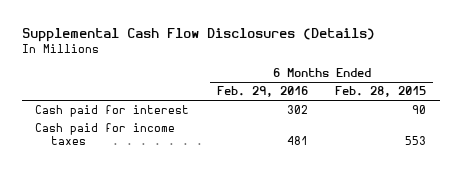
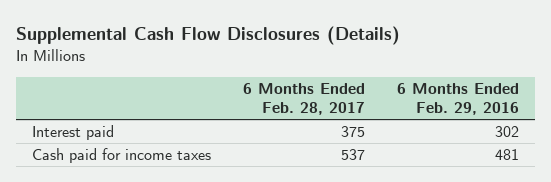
- | 6 Months Ended Feb. 29, 2016 | 6 Months Ended Feb. 28, 2015
+ | 6 Months Ended Feb. 28, 2017 | 6 Months Ended Feb. 29, 2016
- Cash paid for interest | 302 | 90
+ Interest paid | 375 | 302

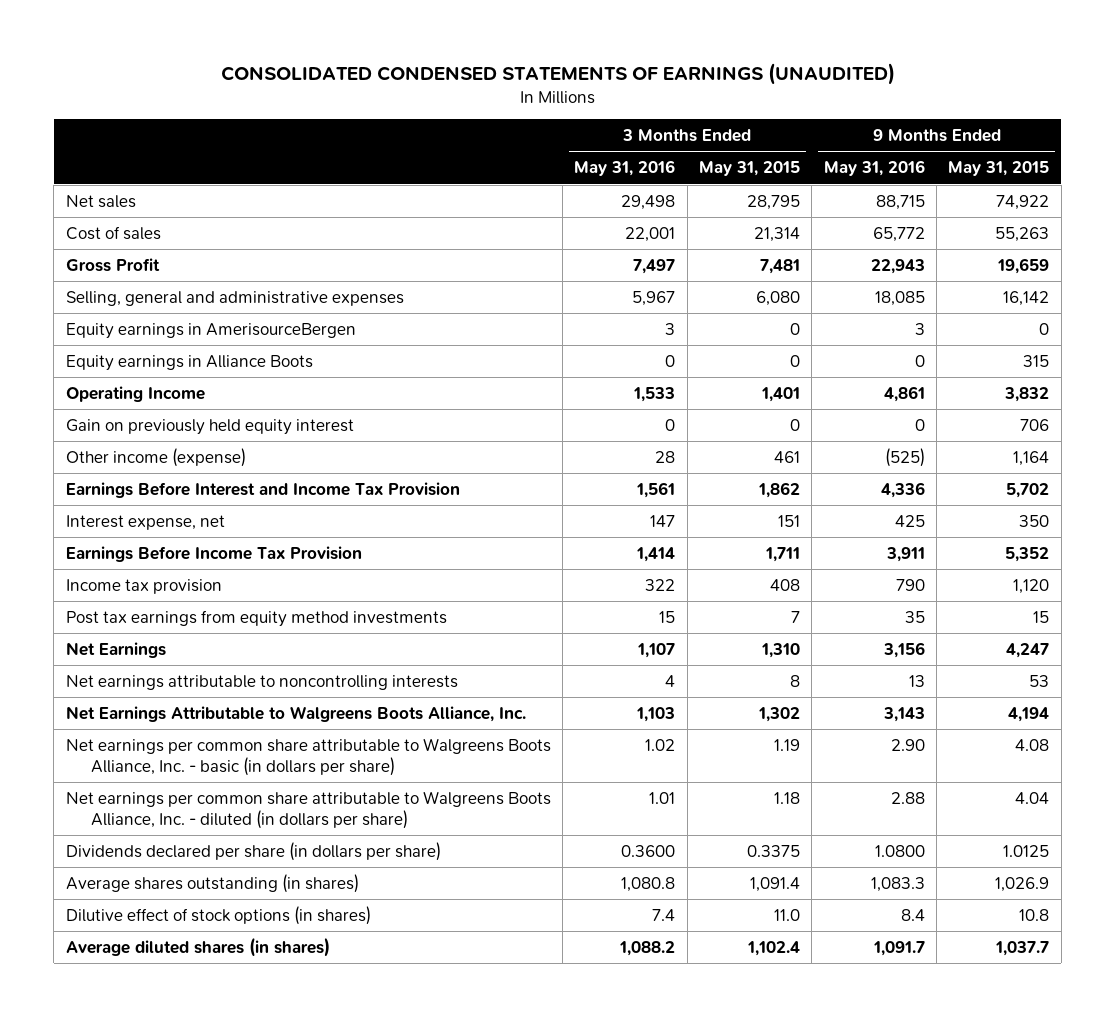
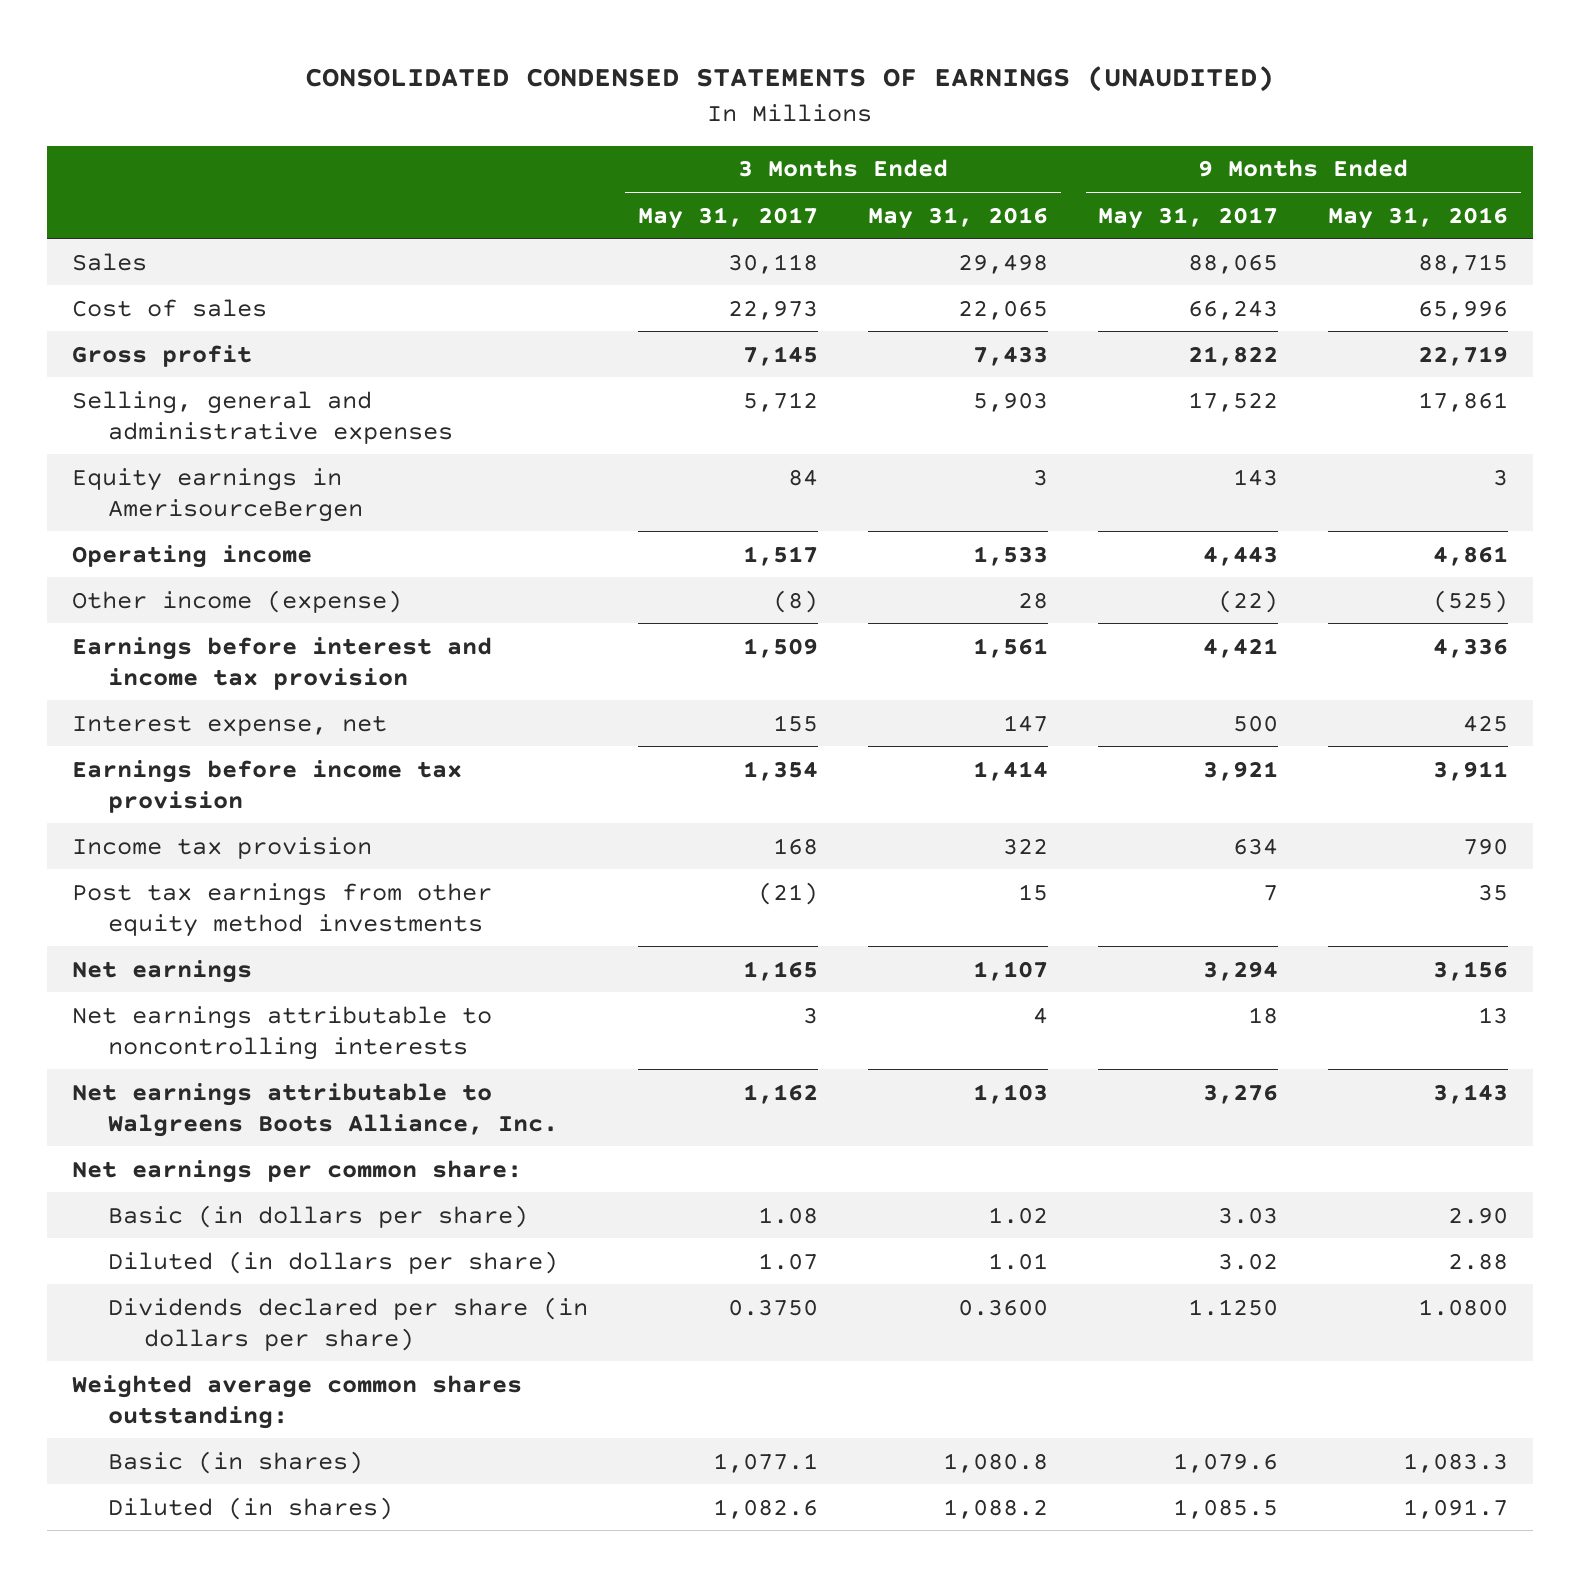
- | 3 Months Ended May 31, 2016 | 3 Months Ended May 31, 2015 | 9 Months Ended May 31, 2016 | 9 Months Ended May 31, 2015
+ | 3 Months Ended May 31, 2017 | 3 Months Ended May 31, 2016 | 9 Months Ended May 31, 2017 | 9 Months Ended May 31, 2016
- Net sales | 29,498 | 28,795 | 88,715 | 74,922
- Cost of sales | 22,001 | 21,314 | 65,772 | 55,263
- Gross Profit | 7,497 | 7,481 | 22,943 | 19,659
- Selling, general and administrative expenses | 5,967 | 6,080 | 18,085 | 16,142
+ Sales | 30,118 | 29,498 | 88,065 | 88,715
+ Cost of sales | 22,973 | 22,065 | 66,243 | 65,996
+ Gross profit | 7,145 | 7,433 | 21,822 | 22,719
+ Selling, general and administrative expenses | 5,712 | 5,903 | 17,522 | 17,861
- Equity earnings in Alliance Boots | 0 | 0 | 0 | 315
- Operating Income | 1,533 | 1,401 | 4,861 | 3,832
- Gain on previously held equity interest | 0 | 0 | 0 | 706
+ Operating income | 1,517 | 1,533 | 4,443 | 4,861
- Earnings Before Interest and Income Tax Provision | 1,561 | 1,862 | 4,336 | 5,702
+ Earnings before interest and income tax provision | 1,509 | 1,561 | 4,421 | 4,336
- Earnings Before Income Tax Provision | 1,414 | 1,711 | 3,911 | 5,352
+ Earnings before income tax provision | 1,354 | 1,414 | 3,921 | 3,911
- Post tax earnings from equity method investments | 15 | 7 | 35 | 15
- Net Earnings | 1,107 | 1,310 | 3,156 | 4,247
+ Post tax earnings from other equity method investments | (21) | 15 | 7 | 35
+ Net earnings | 1,165 | 1,107 | 3,294 | 3,156
- Net Earnings Attributable to Walgreens Boots Alliance, Inc. | 1,103 | 1,302 | 3,143 | 4,194
- Net earnings per common share attributable to Walgreens Boots Alliance, Inc. - basic (in dollars per share) | 1.02 | 1.19 | 2.90 | 4.08
- Net earnings per common share attributable to Walgreens Boots Alliance, Inc. - diluted (in dollars per share) | 1.01 | 1.18 | 2.88 | 4.04
+ Net earnings attributable to Walgreens Boots Alliance, Inc. | 1,162 | 1,103 | 3,276 | 3,143
+ Net earnings per common share:
+ Basic (in dollars per share) | 1.08 | 1.02 | 3.03 | 2.90
+ Diluted (in dollars per share) | 1.07 | 1.01 | 3.02 | 2.88
- Average shares outstanding (in shares) | 1,080.8 | 1,091.4 | 1,083.3 | 1,026.9
- Dilutive effect of stock options (in shares) | 7.4 | 11.0 | 8.4 | 10.8
- Average diluted shares (in shares) | 1,088.2 | 1,102.4 | 1,091.7 | 1,037.7
+ Weighted average common shares outstanding:
+ Basic (in shares) | 1,077.1 | 1,080.8 | 1,079.6 | 1,083.3
+ Diluted (in shares) | 1,082.6 | 1,088.2 | 1,085.5 | 1,091.7

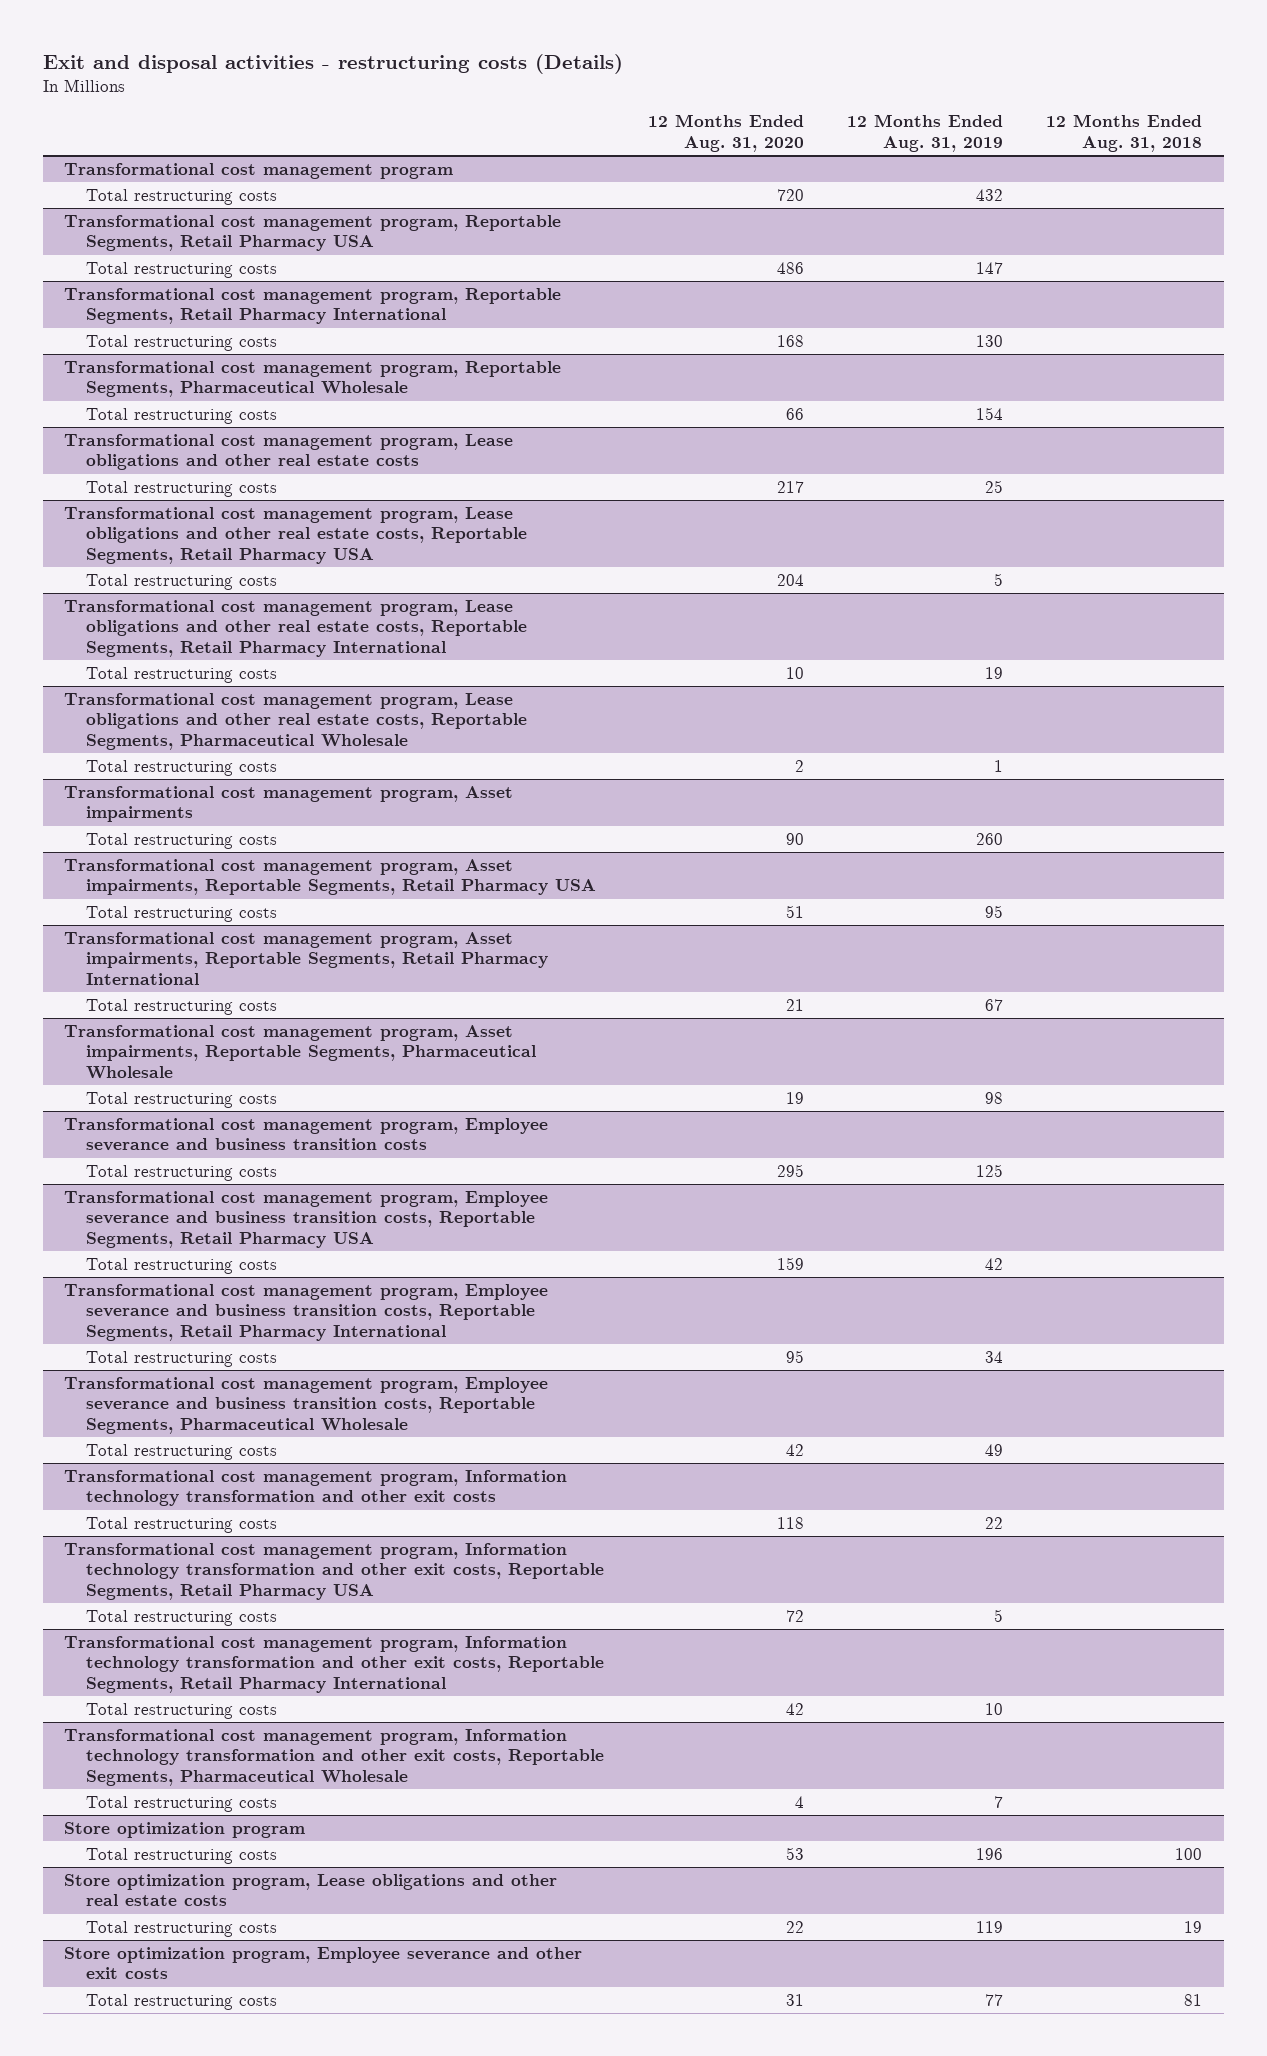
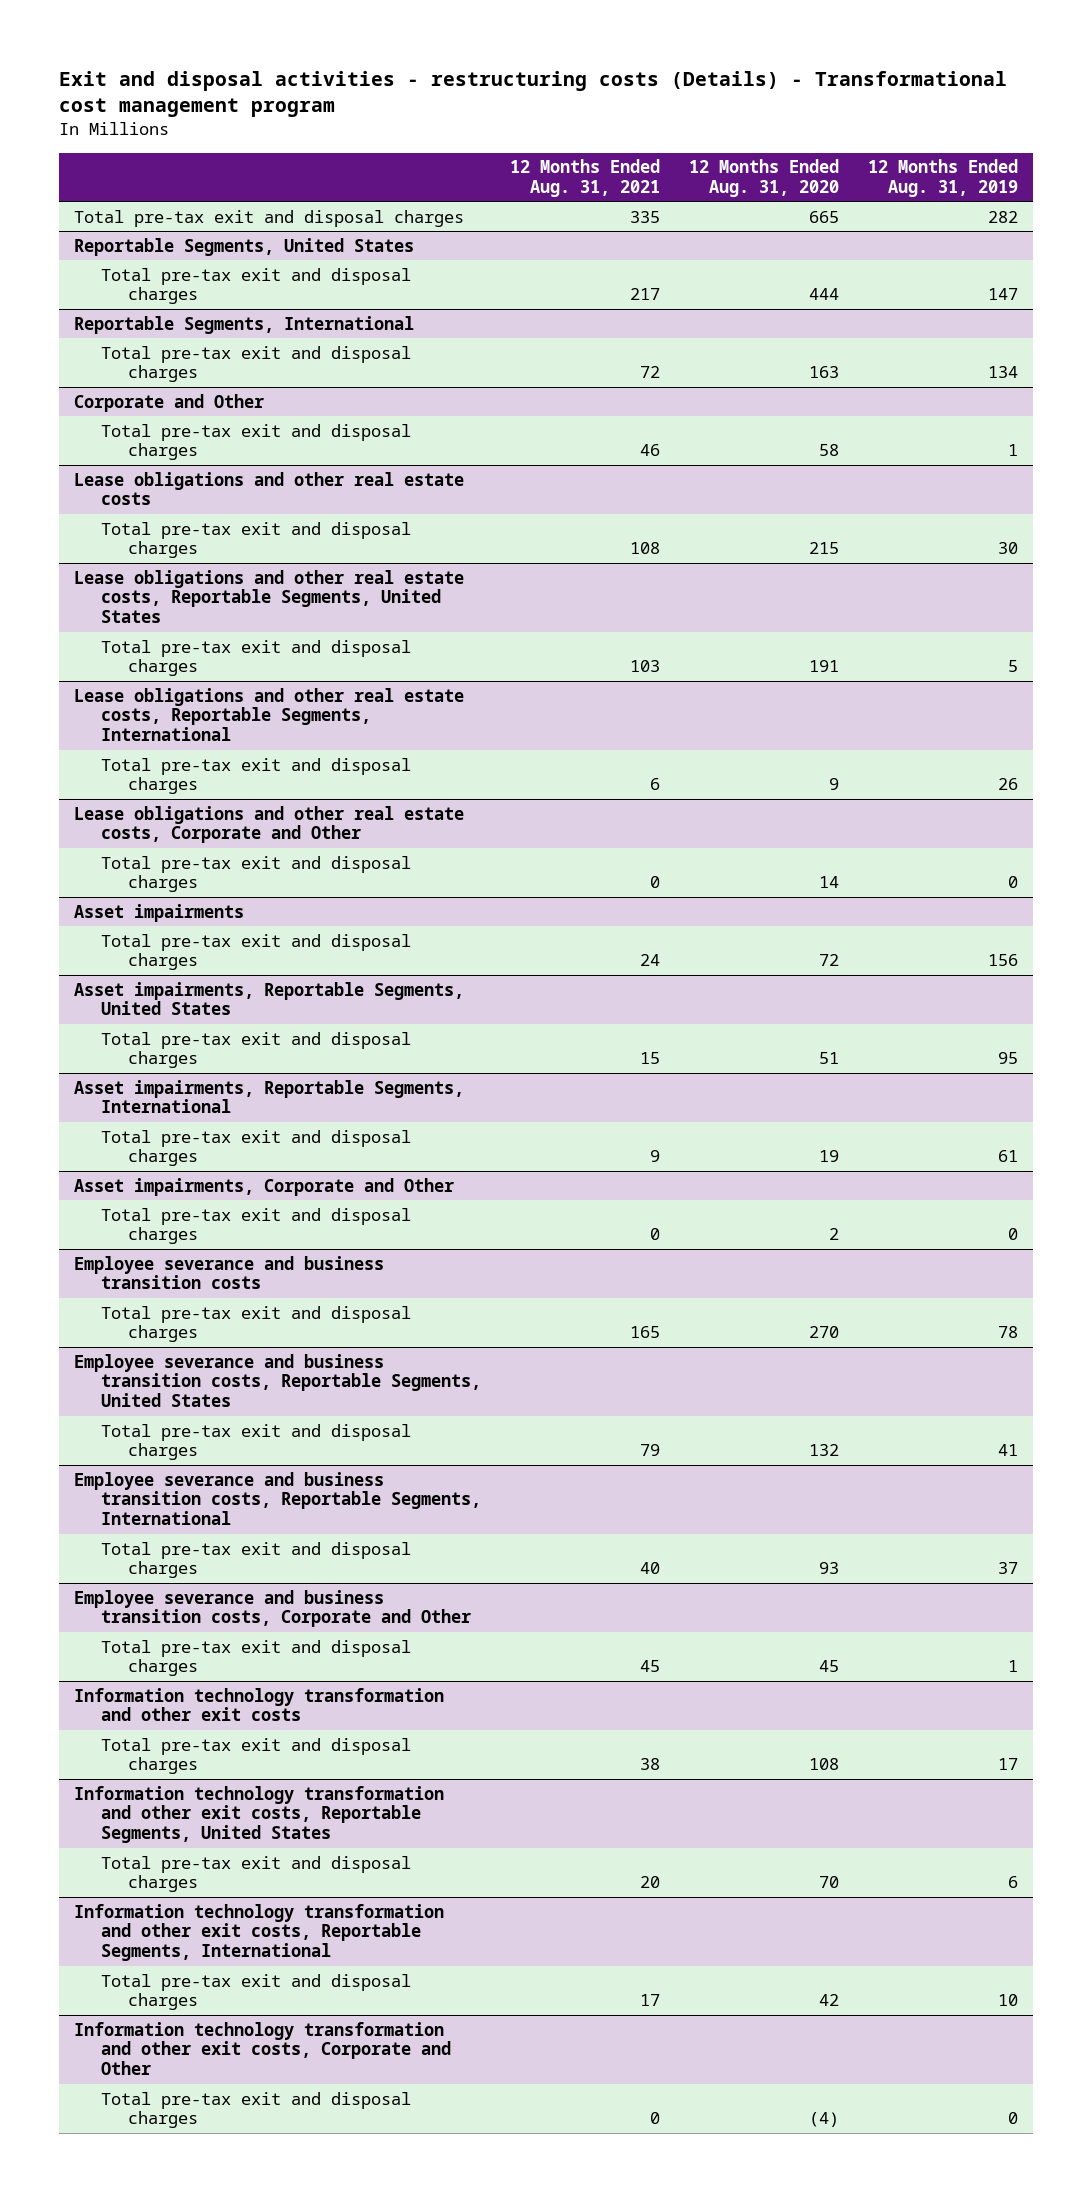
- Exit and disposal activities - restructuring costs (Details)
+ Exit and disposal activities - restructuring costs (Details) - Transformational cost management program
- | 12 Months Ended Aug. 31, 2020 | 12 Months Ended Aug. 31, 2019 | 12 Months Ended Aug. 31, 2018
+ | 12 Months Ended Aug. 31, 2021 | 12 Months Ended Aug. 31, 2020 | 12 Months Ended Aug. 31, 2019
- Transformational cost management program
- Total restructuring costs | 720 | 432 |
- Transformational cost management program, Reportable Segments, Retail Pharmacy USA
- Total restructuring costs | 486 | 147 |
- Transformational cost management program, Reportable Segments, Retail Pharmacy International
- Total restructuring costs | 168 | 130 |
- Transformational cost management program, Reportable Segments, Pharmaceutical Wholesale
- Total restructuring costs | 66 | 154 |
- Transformational cost management program, Lease obligations and other real estate costs
- Total restructuring costs | 217 | 25 |
- Transformational cost management program, Lease obligations and other real estate costs, Reportable Segments, Retail Pharmacy USA
- Total restructuring costs | 204 | 5 |
- Transformational cost management program, Lease obligations and other real estate costs, Reportable Segments, Retail Pharmacy International
- Total restructuring costs | 10 | 19 |
- Transformational cost management program, Lease obligations and other real estate costs, Reportable Segments, Pharmaceutical Wholesale
- Total restructuring costs | 2 | 1 |
- Transformational cost management program, Asset impairments
- Total restructuring costs | 90 | 260 |
- Transformational cost management program, Asset impairments, Reportable Segments, Retail Pharmacy USA
- Total restructuring costs | 51 | 95 |
- Transformational cost management program, Asset impairments, Reportable Segments, Retail Pharmacy International
- Total restructuring costs | 21 | 67 |
- Transformational cost management program, Asset impairments, Reportable Segments, Pharmaceutical Wholesale
- Total restructuring costs | 19 | 98 |
- Transformational cost management program, Employee severance and business transition costs
- Total restructuring costs | 295 | 125 |
- Transformational cost management program, Employee severance and business transition costs, Reportable Segments, Retail Pharmacy USA
- Total restructuring costs | 159 | 42 |
- Transformational cost management program, Employee severance and business transition costs, Reportable Segments, Retail Pharmacy International
- Total restructuring costs | 95 | 34 |
- Transformational cost management program, Employee severance and business transition costs, Reportable Segments, Pharmaceutical Wholesale
- Total restructuring costs | 42 | 49 |
- Transformational cost management program, Information technology transformation and other exit costs
- Total restructuring costs | 118 | 22 |
- Transformational cost management program, Information technology transformation and other exit costs, Reportable Segments, Retail Pharmacy USA
- Total restructuring costs | 72 | 5 |
- Transformational cost management program, Information technology transformation and other exit costs, Reportable Segments, Retail Pharmacy International
- Total restructuring costs | 42 | 10 |
- Transformational cost management program, Information technology transformation and other exit costs, Reportable Segments, Pharmaceutical Wholesale
- Total restructuring costs | 4 | 7 |
- Store optimization program
- Total restructuring costs | 53 | 196 | 100
- Store optimization program, Lease obligations and other real estate costs
- Total restructuring costs | 22 | 119 | 19
- Store optimization program, Employee severance and other exit costs
- Total restructuring costs | 31 | 77 | 81
+ Total pre-tax exit and disposal charges | 335 | 665 | 282
+ Reportable Segments, United States
+ Total pre-tax exit and disposal charges | 217 | 444 | 147
+ Reportable Segments, International
+ Total pre-tax exit and disposal charges | 72 | 163 | 134
+ Corporate and Other
+ Total pre-tax exit and disposal charges | 46 | 58 | 1
+ Lease obligations and other real estate costs
+ Total pre-tax exit and disposal charges | 108 | 215 | 30
+ Lease obligations and other real estate costs, Reportable Segments, United States
+ Total pre-tax exit and disposal charges | 103 | 191 | 5
+ Lease obligations and other real estate costs, Reportable Segments, International
+ Total pre-tax exit and disposal charges | 6 | 9 | 26
+ Lease obligations and other real estate costs, Corporate and Other
+ Total pre-tax exit and disposal charges | 0 | 14 | 0
+ Asset impairments
+ Total pre-tax exit and disposal charges | 24 | 72 | 156
+ Asset impairments, Reportable Segments, United States
+ Total pre-tax exit and disposal charges | 15 | 51 | 95
+ Asset impairments, Reportable Segments, International
+ Total pre-tax exit and disposal charges | 9 | 19 | 61
+ Asset impairments, Corporate and Other
+ Total pre-tax exit and disposal charges | 0 | 2 | 0
+ Employee severance and business transition costs
+ Total pre-tax exit and disposal charges | 165 | 270 | 78
+ Employee severance and business transition costs, Reportable Segments, United States
+ Total pre-tax exit and disposal charges | 79 | 132 | 41
+ Employee severance and business transition costs, Reportable Segments, International
+ Total pre-tax exit and disposal charges | 40 | 93 | 37
+ Employee severance and business transition costs, Corporate and Other
+ Total pre-tax exit and disposal charges | 45 | 45 | 1
+ Information technology transformation and other exit costs
+ Total pre-tax exit and disposal charges | 38 | 108 | 17
+ Information technology transformation and other exit costs, Reportable Segments, United States
+ Total pre-tax exit and disposal charges | 20 | 70 | 6
+ Information technology transformation and other exit costs, Reportable Segments, International
+ Total pre-tax exit and disposal charges | 17 | 42 | 10
+ Information technology transformation and other exit costs, Corporate and Other
+ Total pre-tax exit and disposal charges | 0 | (4) | 0

